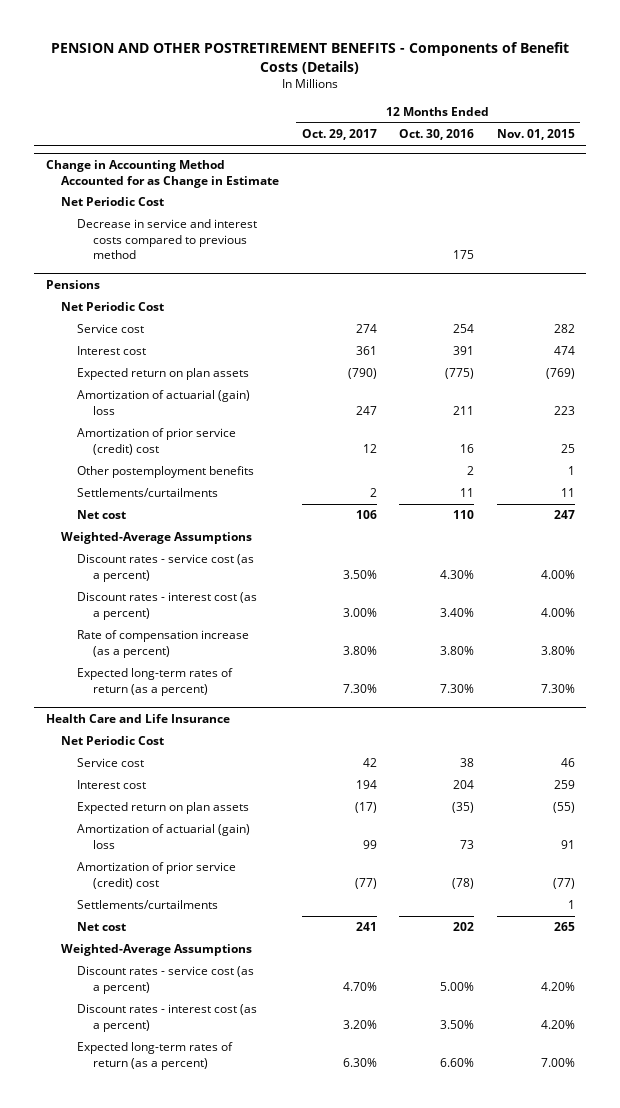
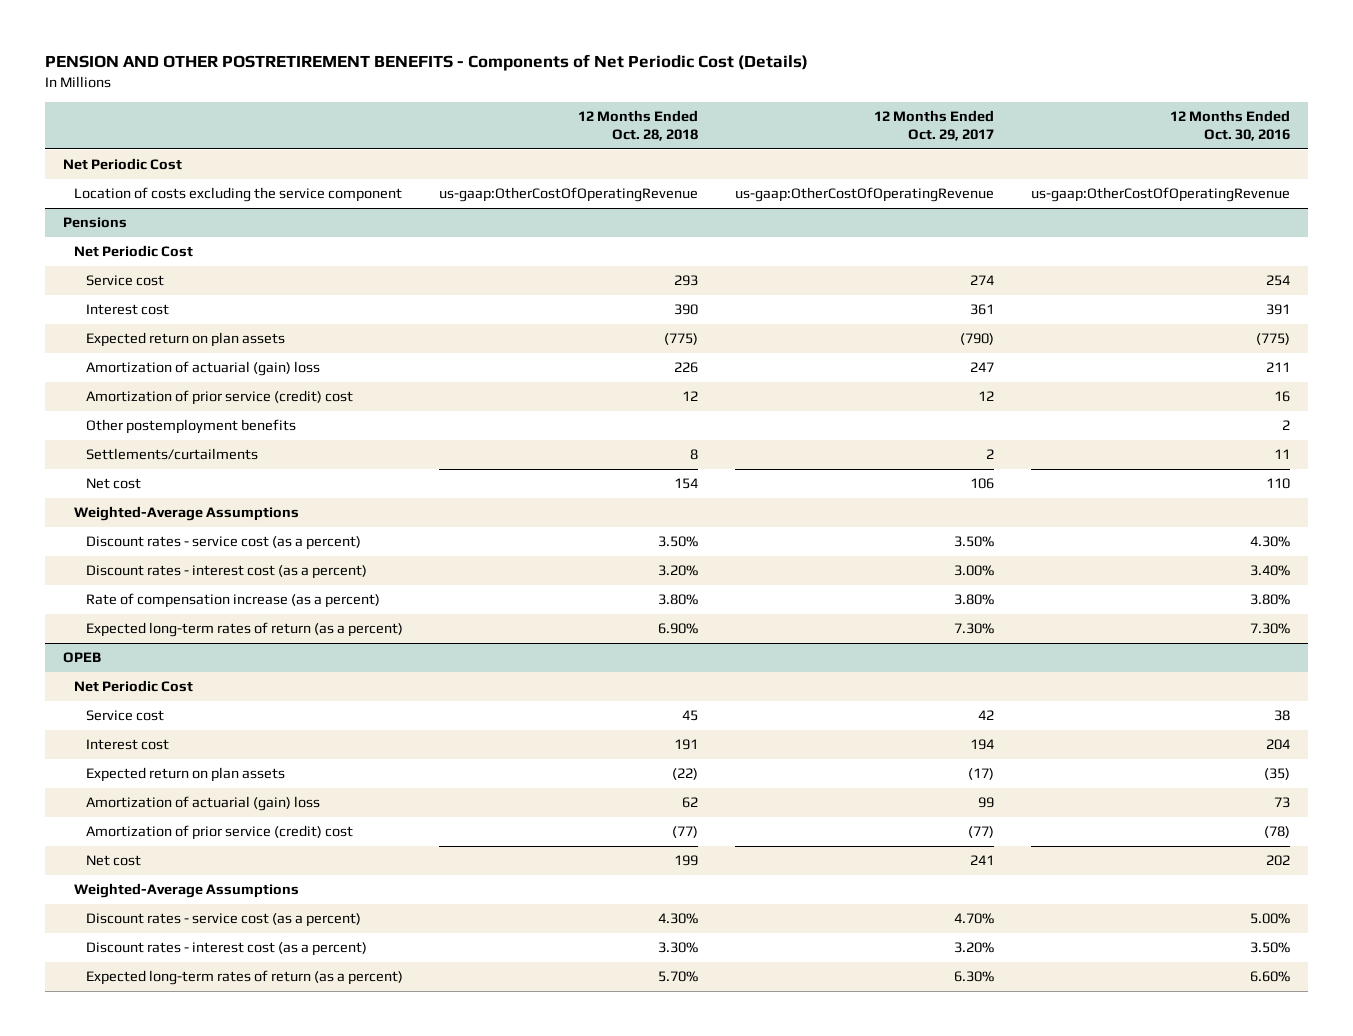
- PENSION AND OTHER POSTRETIREMENT BENEFITS - Components of Benefit Costs (Details)
+ PENSION AND OTHER POSTRETIREMENT BENEFITS - Components of Net Periodic Cost (Details)
- | 12 Months Ended Oct. 29, 2017 | 12 Months Ended Oct. 30, 2016 | 12 Months Ended Nov. 01, 2015
+ | 12 Months Ended Oct. 28, 2018 | 12 Months Ended Oct. 29, 2017 | 12 Months Ended Oct. 30, 2016
- Change in Accounting Method Accounted for as Change in Estimate
- Decrease in service and interest costs compared to previous method | | 175 |
+ Location of costs excluding the service component | us-gaap:OtherCostOfOperatingRevenue | us-gaap:OtherCostOfOperatingRevenue | us-gaap:OtherCostOfOperatingRevenue
- Health Care and Life Insurance
+ OPEB
- Settlements/curtailments | | | 1

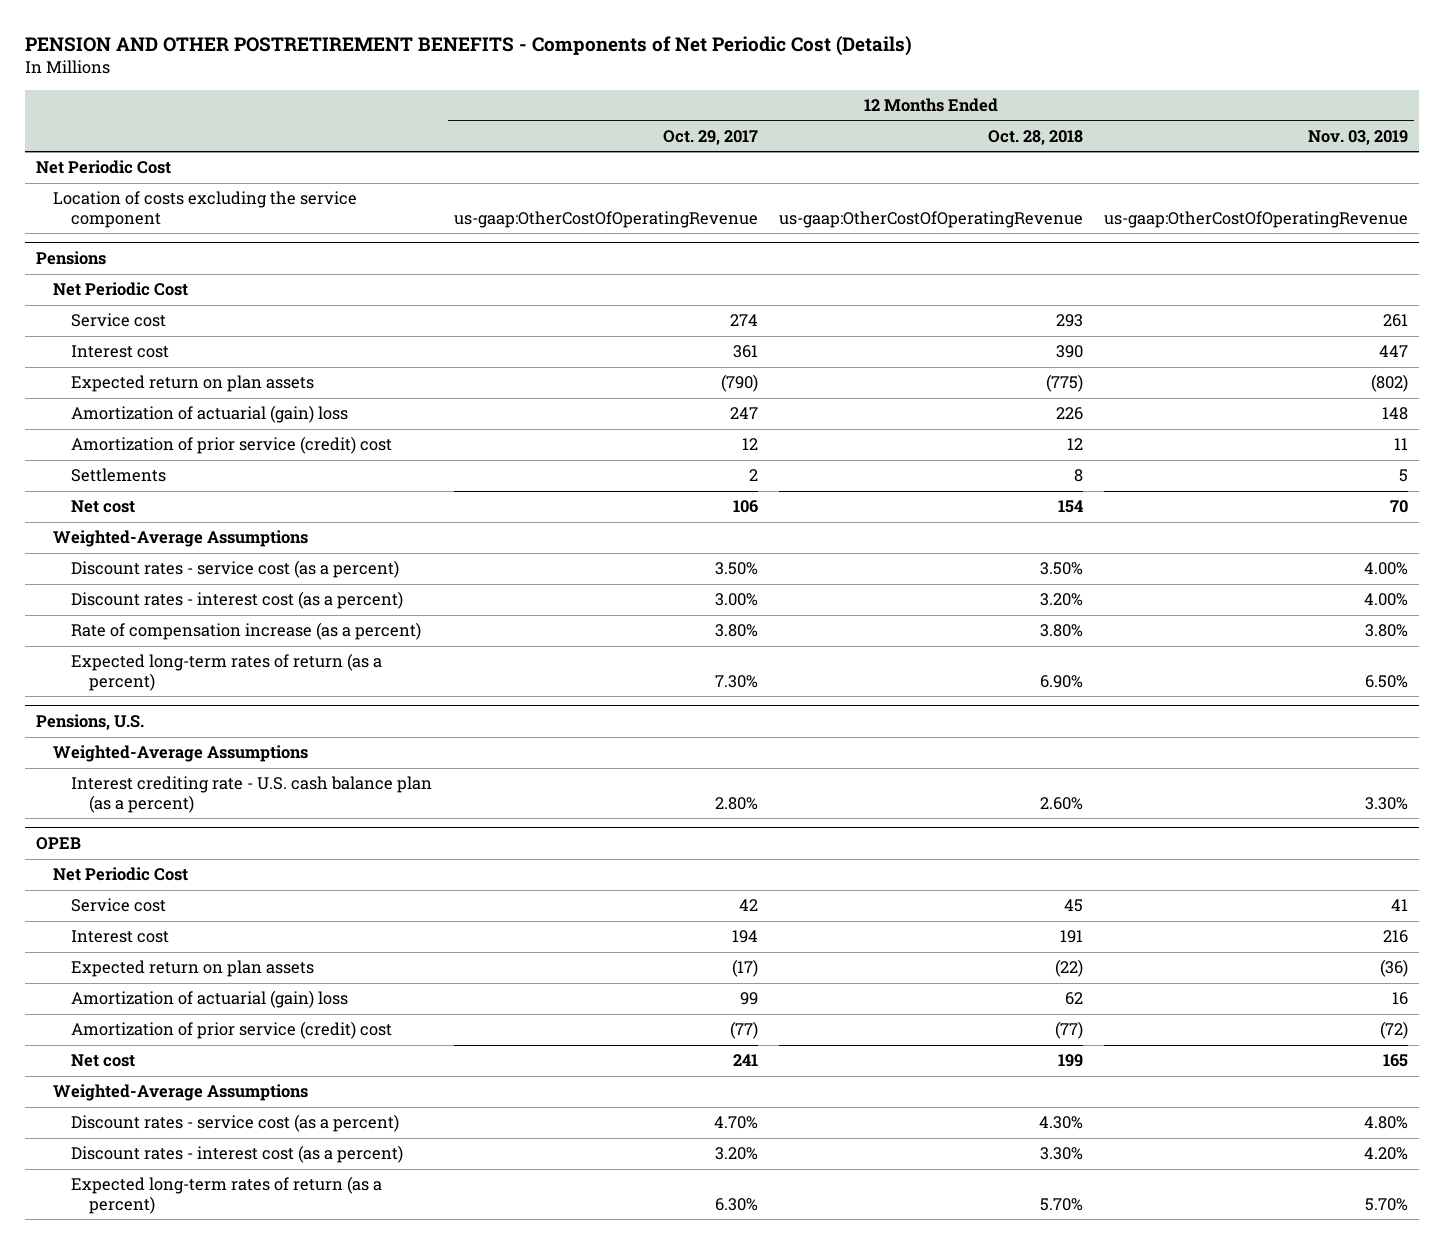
- | 12 Months Ended Oct. 28, 2018 | 12 Months Ended Oct. 29, 2017 | 12 Months Ended Oct. 30, 2016
+ | 12 Months Ended Oct. 29, 2017 | 12 Months Ended Oct. 28, 2018 | 12 Months Ended Nov. 03, 2019
@ Pensions
- Other postemployment benefits | | | 2
- Settlements/curtailments | 8 | 2 | 11
+ Settlements | 2 | 8 | 5
+ Pensions, U.S.
+ Weighted-Average Assumptions
+ Interest crediting rate - U.S. cash balance plan (as a percent) | 2.80% | 2.60% | 3.30%

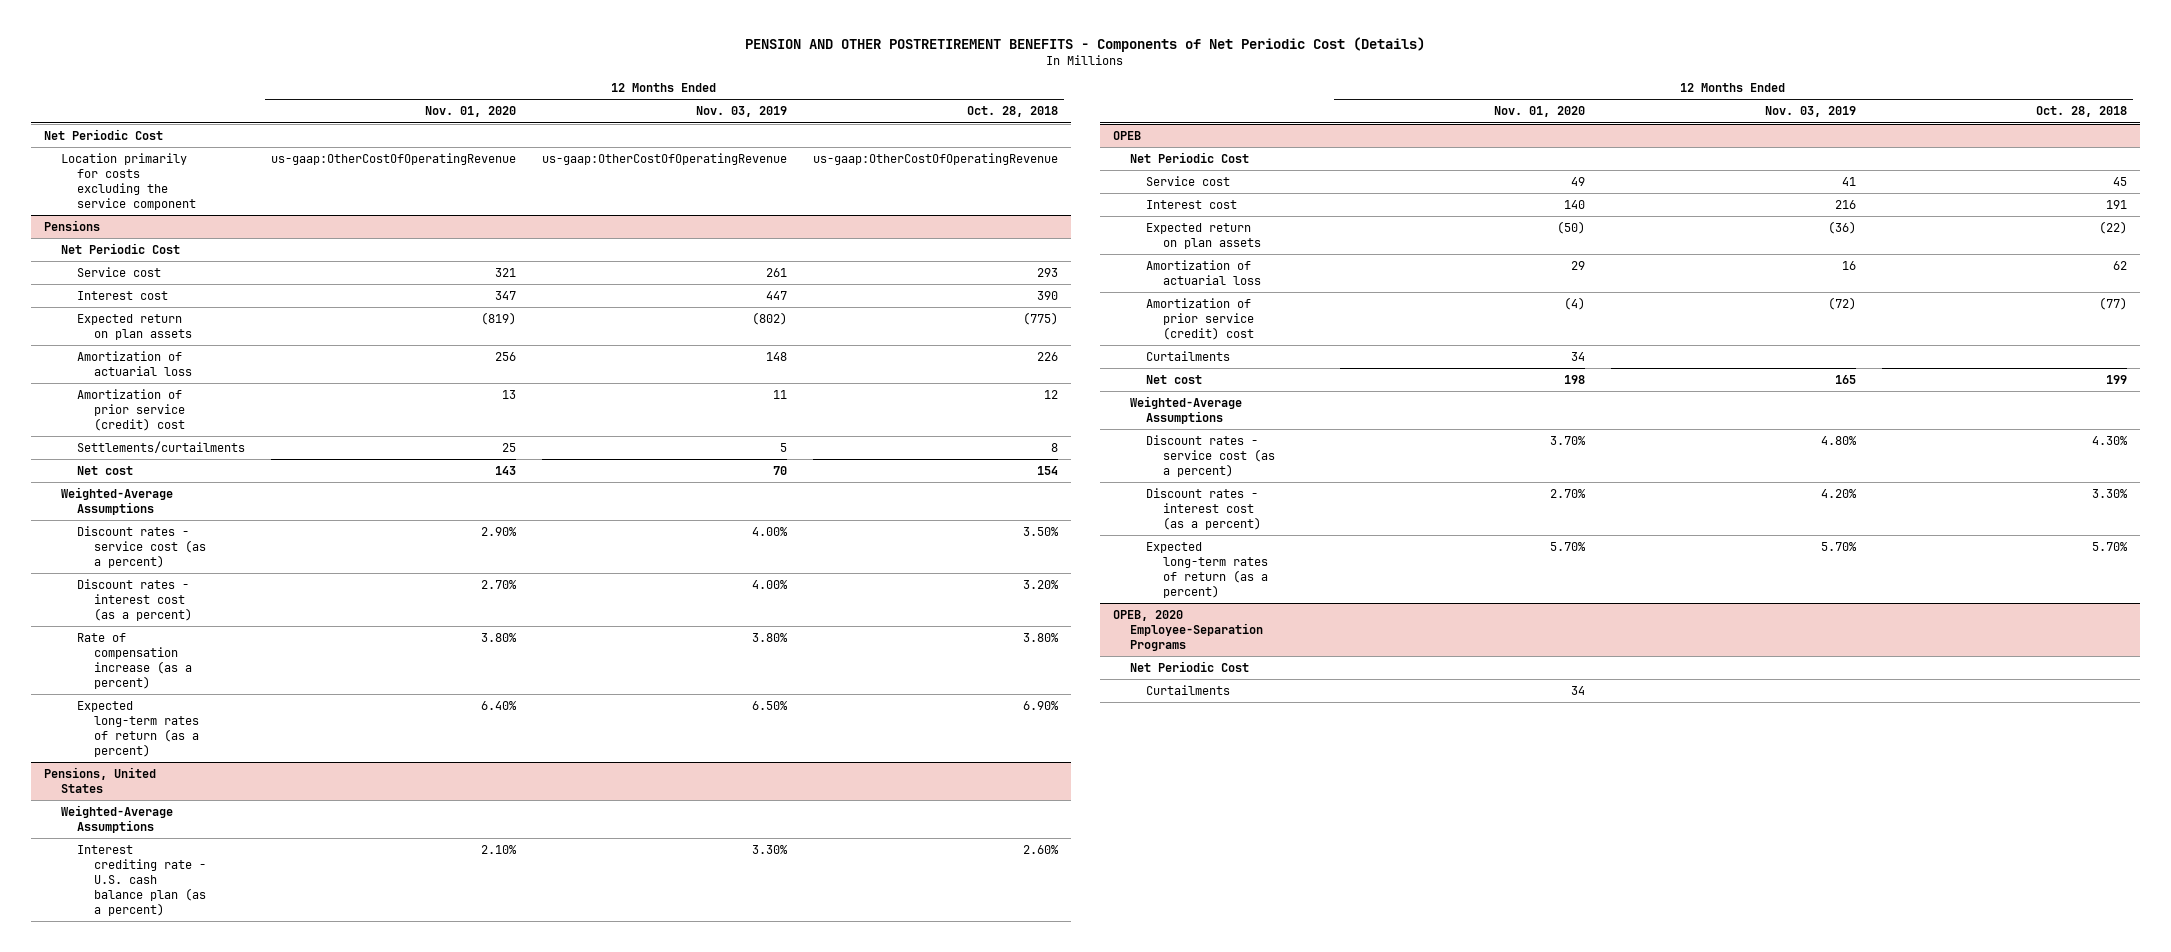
- | 12 Months Ended Oct. 29, 2017 | 12 Months Ended Oct. 28, 2018 | 12 Months Ended Nov. 03, 2019
+ | 12 Months Ended Nov. 01, 2020 | 12 Months Ended Nov. 03, 2019 | 12 Months Ended Oct. 28, 2018
- Location of costs excluding the service component | us-gaap:OtherCostOfOperatingRevenue | us-gaap:OtherCostOfOperatingRevenue | us-gaap:OtherCostOfOperatingRevenue
+ Location primarily for costs excluding the service component | us-gaap:OtherCostOfOperatingRevenue | us-gaap:OtherCostOfOperatingRevenue | us-gaap:OtherCostOfOperatingRevenue
@ Pensions
- Amortization of actuarial (gain) loss | 247 | 226 | 148
+ Amortization of actuarial loss | 256 | 148 | 226
- Settlements | 2 | 8 | 5
+ Settlements/curtailments | 25 | 5 | 8
- Pensions, U.S.
+ Pensions, United States
@ OPEB
- Amortization of actuarial (gain) loss | 99 | 62 | 16
+ Amortization of actuarial loss | 29 | 16 | 62
+ Curtailments | 34 | |
+ OPEB, 2020 Employee-Separation Programs
+ Net Periodic Cost
+ Curtailments | 34 | |

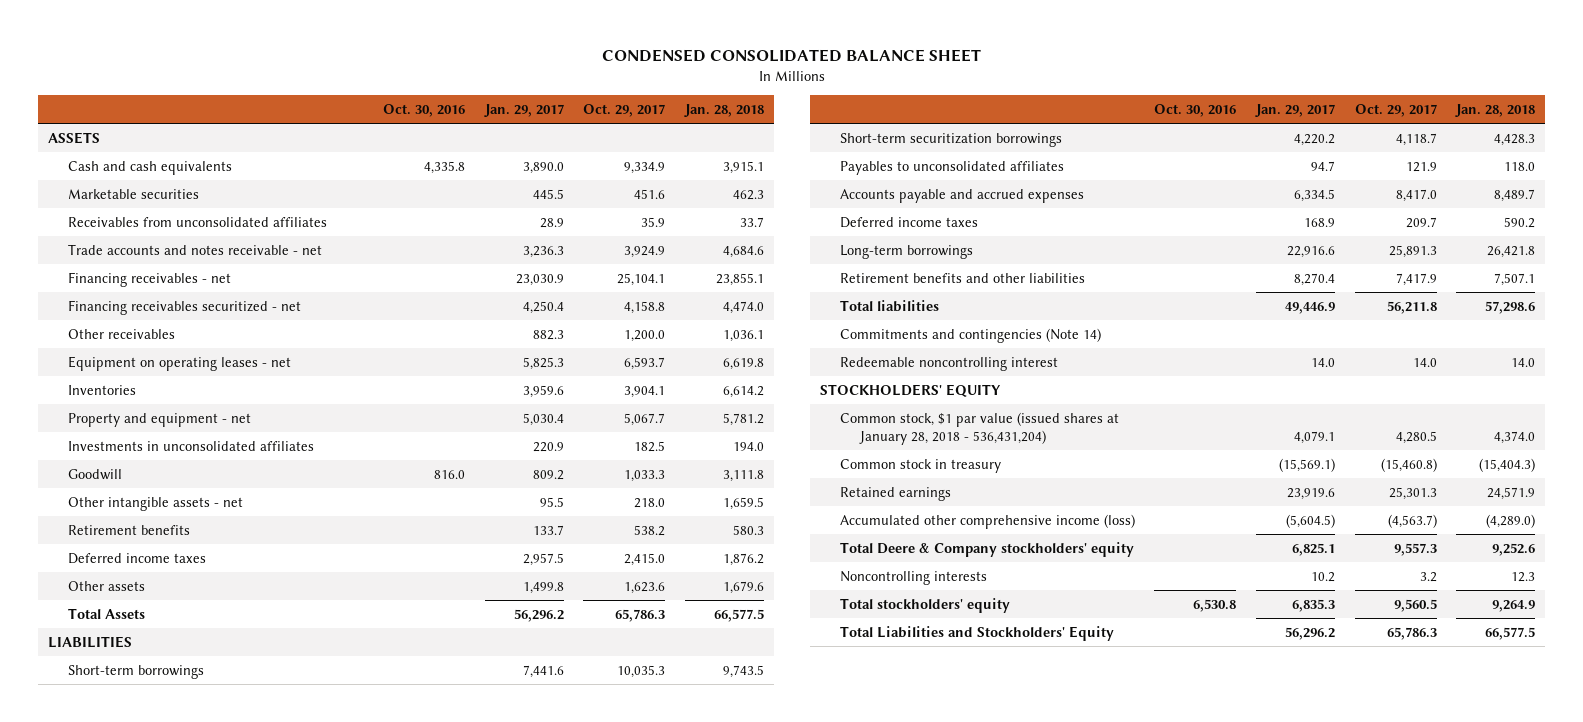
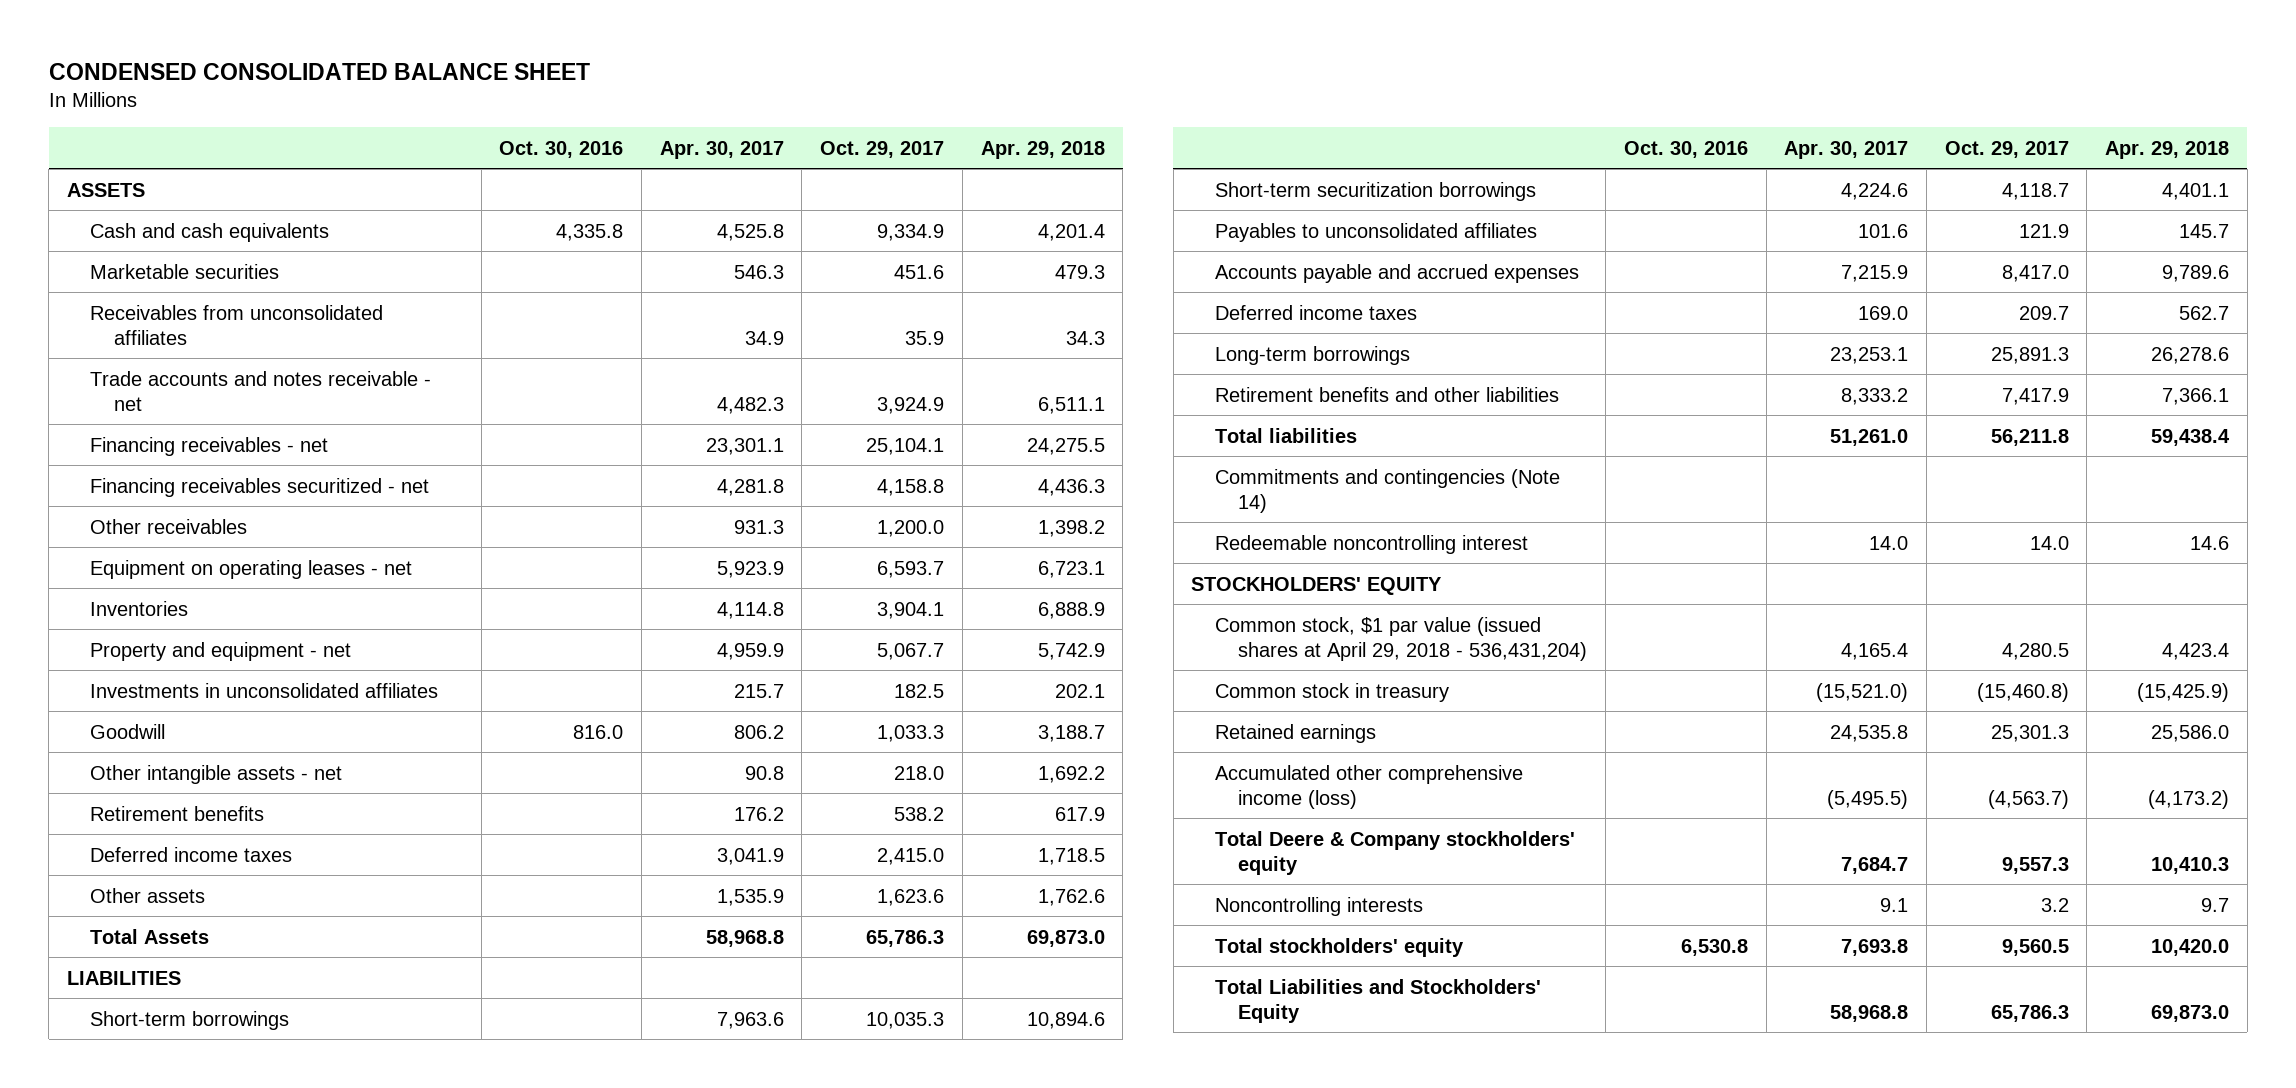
- | Oct. 30, 2016 | Jan. 29, 2017 | Oct. 29, 2017 | Jan. 28, 2018
+ | Oct. 30, 2016 | Apr. 30, 2017 | Oct. 29, 2017 | Apr. 29, 2018
- Common stock, $1 par value (issued shares at January 28, 2018 - 536,431,204) | | 4,079.1 | 4,280.5 | 4,374.0
+ Common stock, $1 par value (issued shares at April 29, 2018 - 536,431,204) | | 4,165.4 | 4,280.5 | 4,423.4

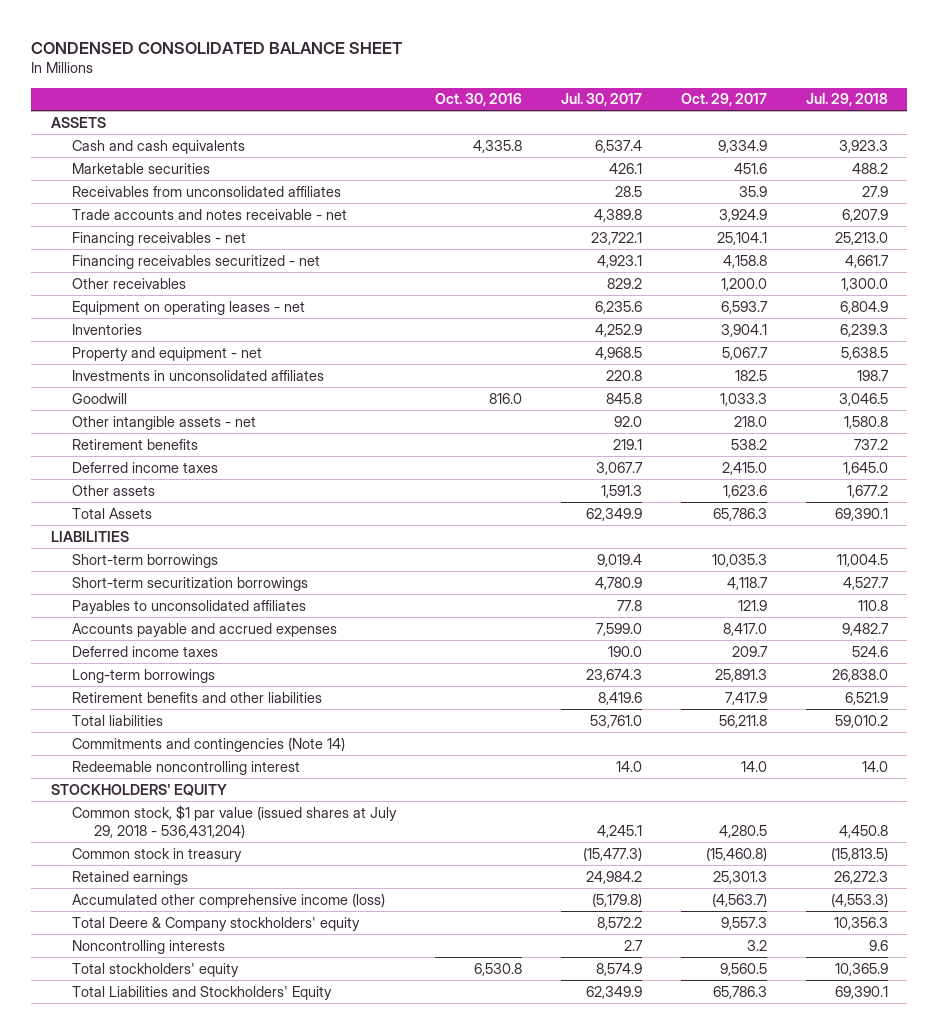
- | Oct. 30, 2016 | Apr. 30, 2017 | Oct. 29, 2017 | Apr. 29, 2018
+ | Oct. 30, 2016 | Jul. 30, 2017 | Oct. 29, 2017 | Jul. 29, 2018
- Common stock, $1 par value (issued shares at April 29, 2018 - 536,431,204) | | 4,165.4 | 4,280.5 | 4,423.4
+ Common stock, $1 par value (issued shares at July 29, 2018 - 536,431,204) | | 4,245.1 | 4,280.5 | 4,450.8

